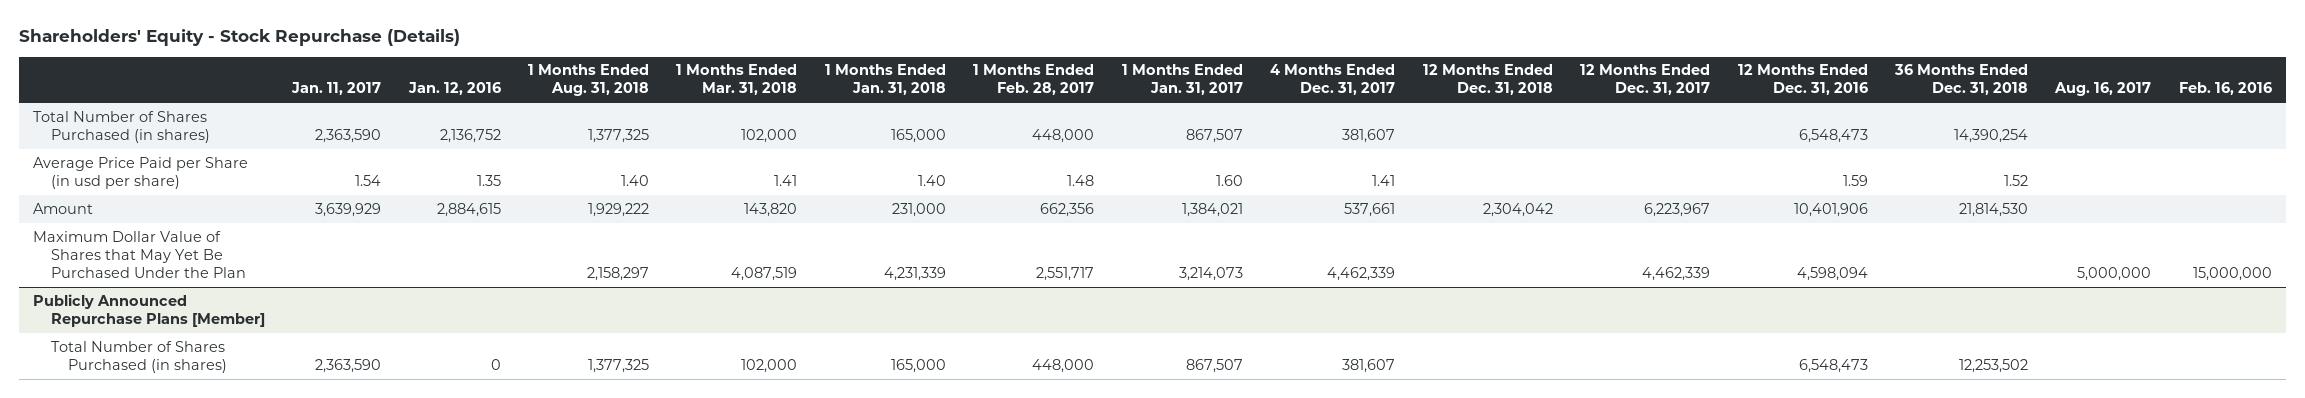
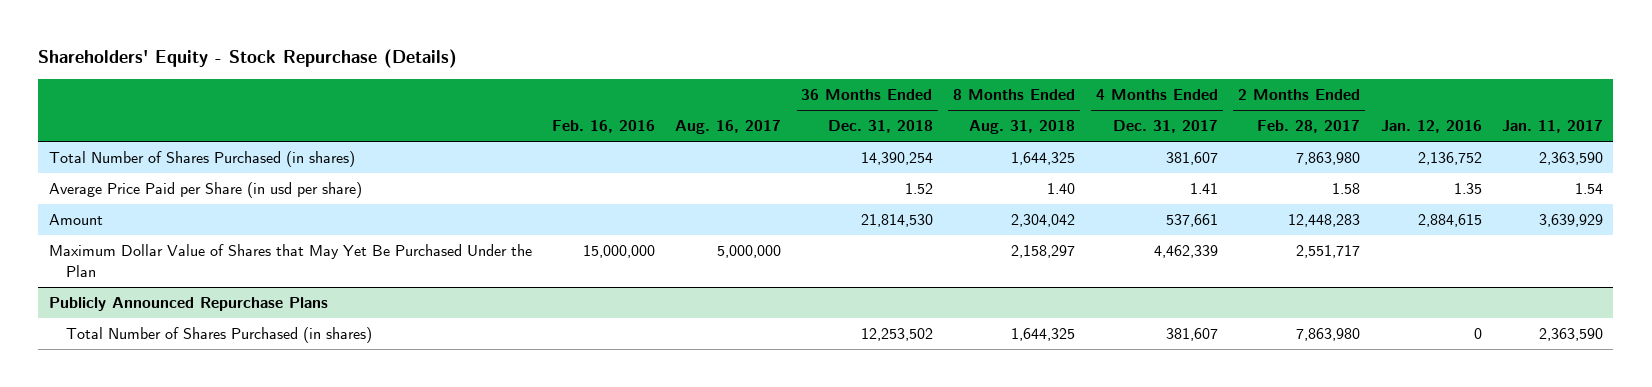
- | Jan. 11, 2017 | Jan. 12, 2016 | 1 Months Ended Aug. 31, 2018 | 1 Months Ended Mar. 31, 2018 | 1 Months Ended Jan. 31, 2018 | 1 Months Ended Feb. 28, 2017 | 1 Months Ended Jan. 31, 2017 | 4 Months Ended Dec. 31, 2017 | 12 Months Ended Dec. 31, 2018 | 12 Months Ended Dec. 31, 2017 | 12 Months Ended Dec. 31, 2016 | 36 Months Ended Dec. 31, 2018 | Aug. 16, 2017 | Feb. 16, 2016
+ | Feb. 16, 2016 | Aug. 16, 2017 | 36 Months Ended Dec. 31, 2018 | 8 Months Ended Aug. 31, 2018 | 4 Months Ended Dec. 31, 2017 | 2 Months Ended Feb. 28, 2017 | Jan. 12, 2016 | Jan. 11, 2017
- Publicly Announced Repurchase Plans [Member]
+ Publicly Announced Repurchase Plans

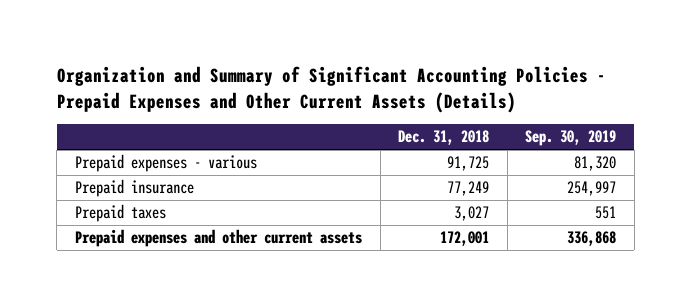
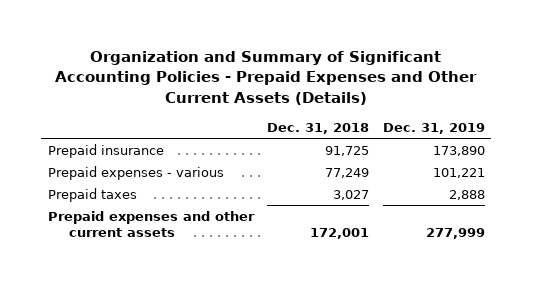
- | Dec. 31, 2018 | Sep. 30, 2019
+ | Dec. 31, 2018 | Dec. 31, 2019
- Prepaid expenses - various | 91,725 | 81,320
- Prepaid insurance | 77,249 | 254,997
+ Prepaid insurance | 91,725 | 173,890
+ Prepaid expenses - various | 77,249 | 101,221

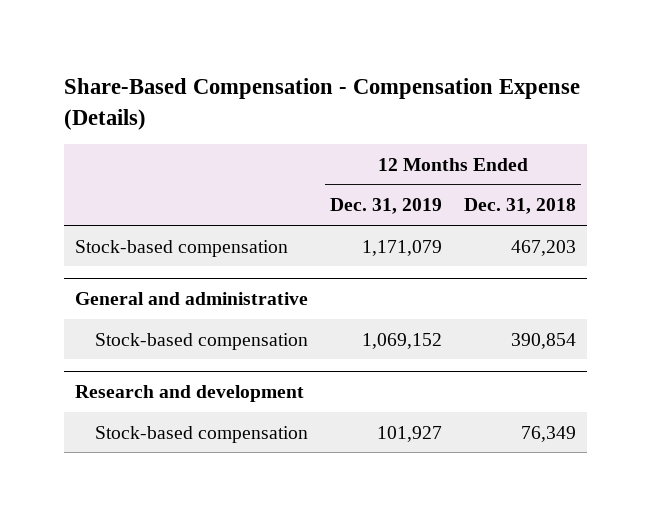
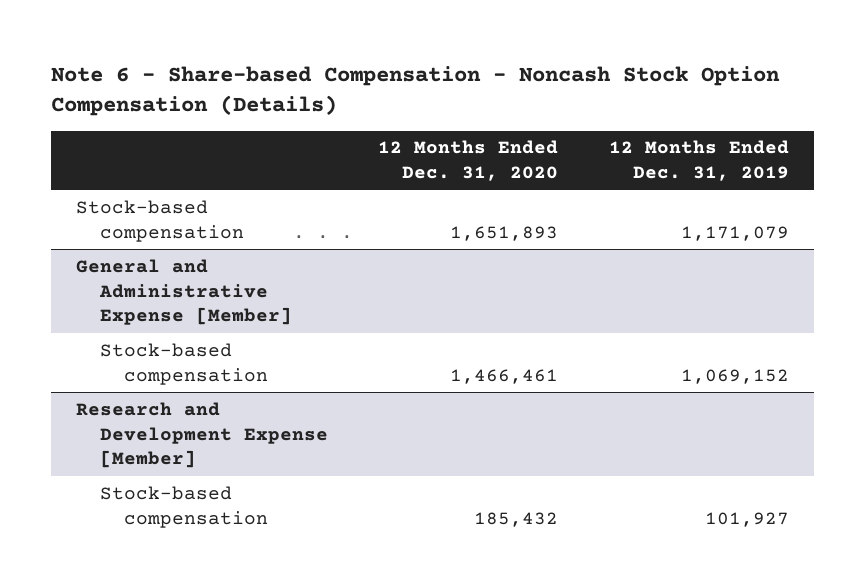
- Share-Based Compensation - Compensation Expense (Details)
+ Note 6 - Share-based Compensation - Noncash Stock Option Compensation (Details)
- | 12 Months Ended Dec. 31, 2019 | 12 Months Ended Dec. 31, 2018
+ | 12 Months Ended Dec. 31, 2020 | 12 Months Ended Dec. 31, 2019
- General and administrative
+ General and Administrative Expense [Member]
- Research and development
+ Research and Development Expense [Member]

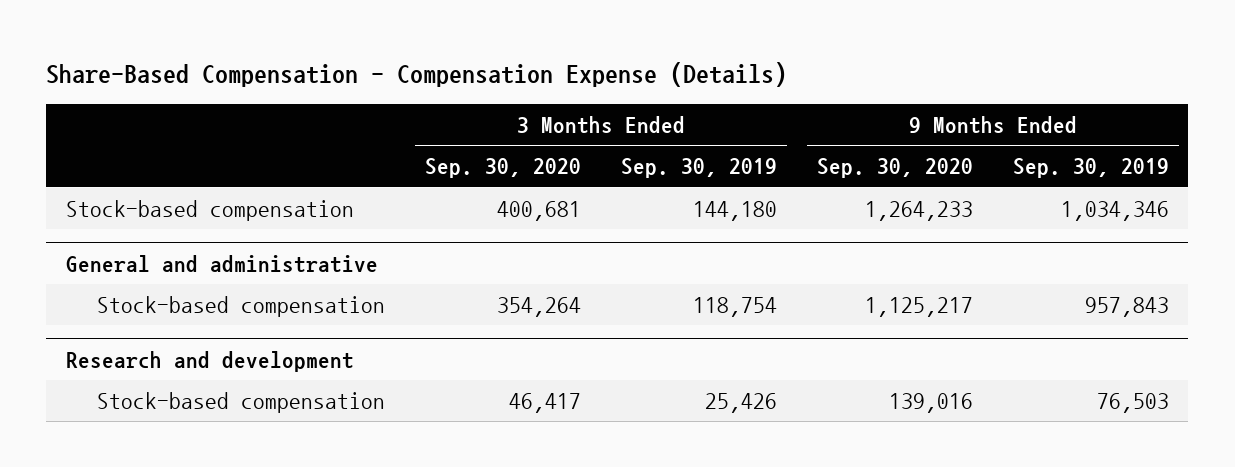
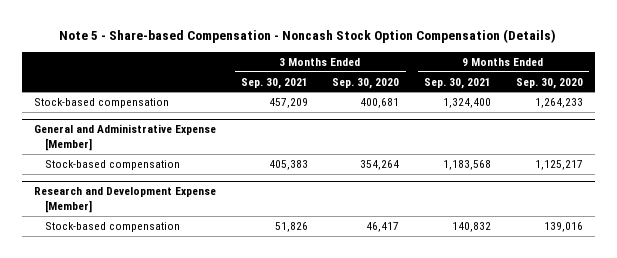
- Share-Based Compensation - Compensation Expense (Details)
+ Note 5 - Share-based Compensation - Noncash Stock Option Compensation (Details)
- | 3 Months Ended Sep. 30, 2020 | 3 Months Ended Sep. 30, 2019 | 9 Months Ended Sep. 30, 2020 | 9 Months Ended Sep. 30, 2019
+ | 3 Months Ended Sep. 30, 2021 | 3 Months Ended Sep. 30, 2020 | 9 Months Ended Sep. 30, 2021 | 9 Months Ended Sep. 30, 2020
- General and administrative
+ General and Administrative Expense [Member]
- Research and development
+ Research and Development Expense [Member]

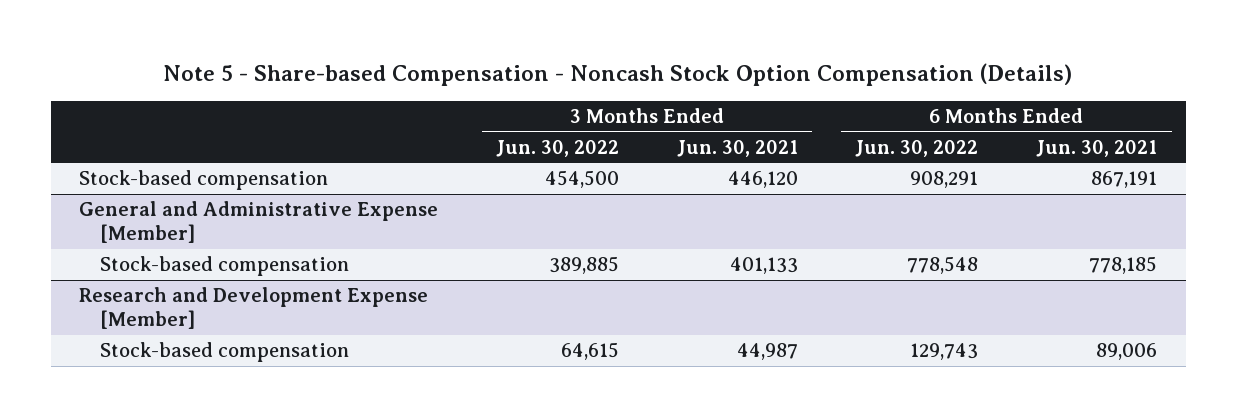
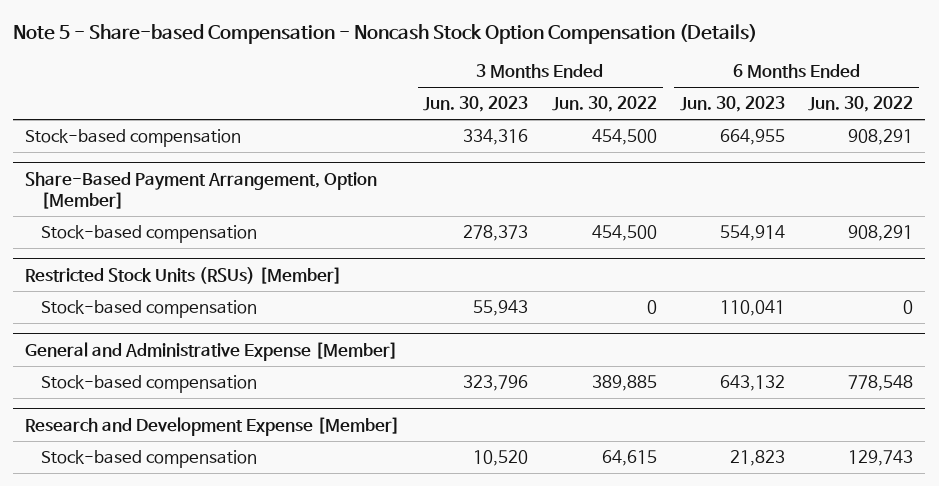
- | 3 Months Ended Jun. 30, 2022 | 3 Months Ended Jun. 30, 2021 | 6 Months Ended Jun. 30, 2022 | 6 Months Ended Jun. 30, 2021
+ | 3 Months Ended Jun. 30, 2023 | 3 Months Ended Jun. 30, 2022 | 6 Months Ended Jun. 30, 2023 | 6 Months Ended Jun. 30, 2022
+ Share-Based Payment Arrangement, Option [Member]
+ Stock-based compensation | 278,373 | 454,500 | 554,914 | 908,291
+ Restricted Stock Units (RSUs) [Member]
+ Stock-based compensation | 55,943 | 0 | 110,041 | 0

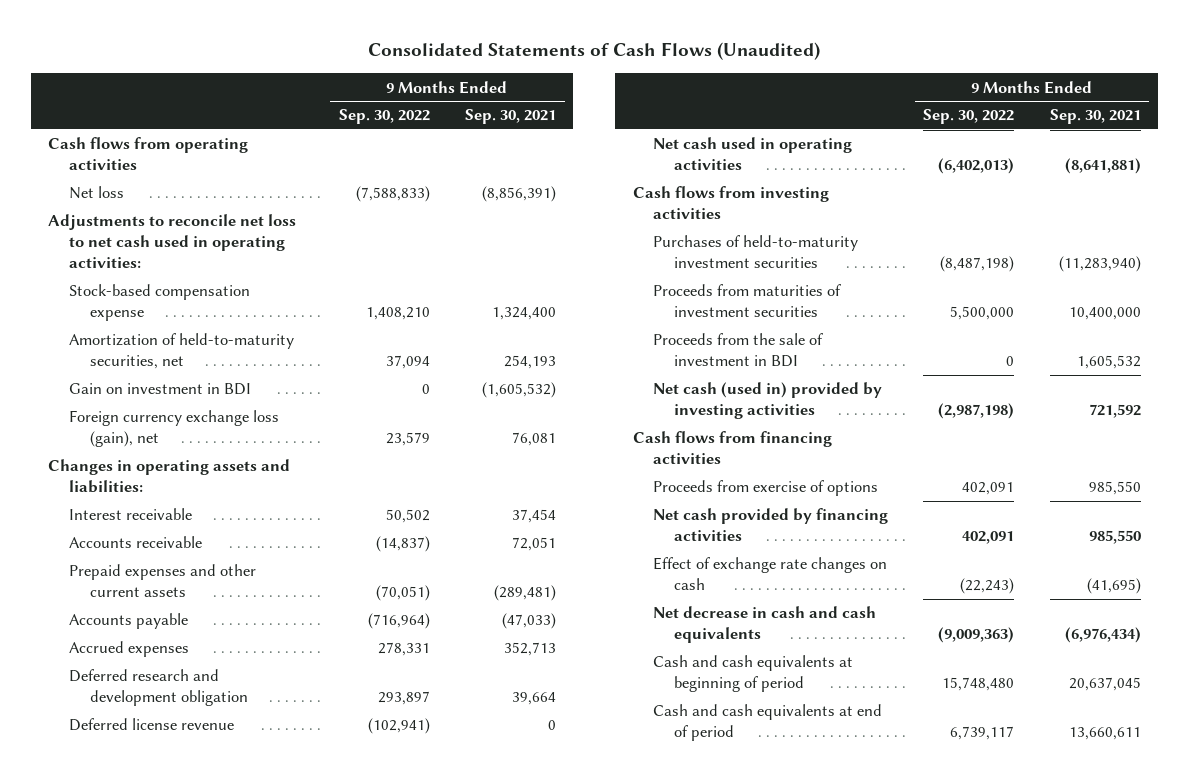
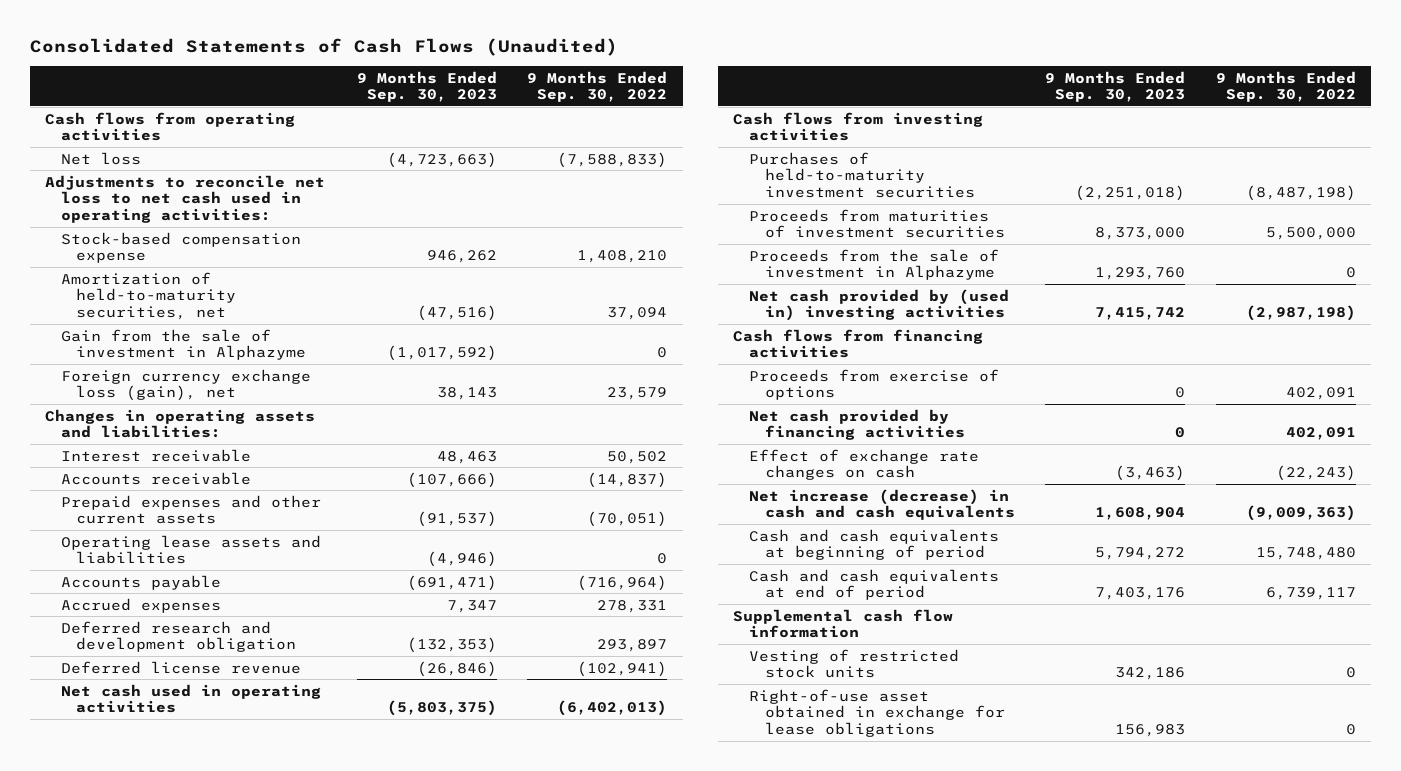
- | 9 Months Ended Sep. 30, 2022 | 9 Months Ended Sep. 30, 2021
+ | 9 Months Ended Sep. 30, 2023 | 9 Months Ended Sep. 30, 2022
- Gain on investment in BDI | 0 | (1,605,532)
+ Gain from the sale of investment in Alphazyme | (1,017,592) | 0
+ Operating lease assets and liabilities | (4,946) | 0
- Proceeds from the sale of investment in BDI | 0 | 1,605,532
- Net cash (used in) provided by investing activities | (2,987,198) | 721,592
+ Proceeds from the sale of investment in Alphazyme | 1,293,760 | 0
+ Net cash provided by (used in) investing activities | 7,415,742 | (2,987,198)
- Net decrease in cash and cash equivalents | (9,009,363) | (6,976,434)
+ Net increase (decrease) in cash and cash equivalents | 1,608,904 | (9,009,363)
+ Supplemental cash flow information
+ Vesting of restricted stock units | 342,186 | 0
+ Right-of-use asset obtained in exchange for lease obligations | 156,983 | 0

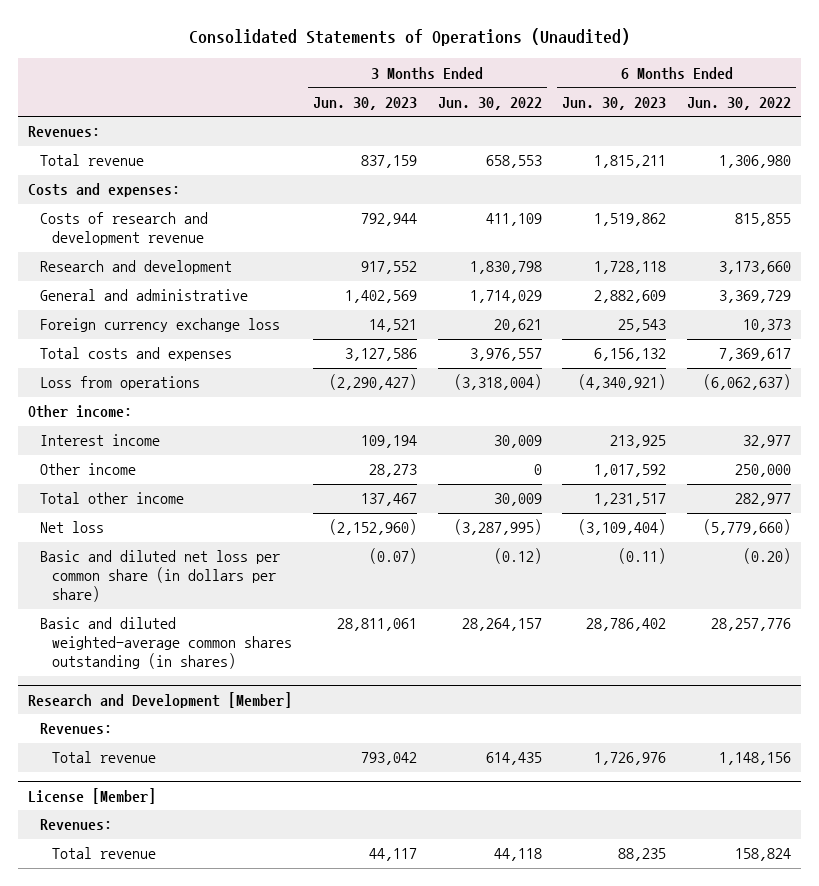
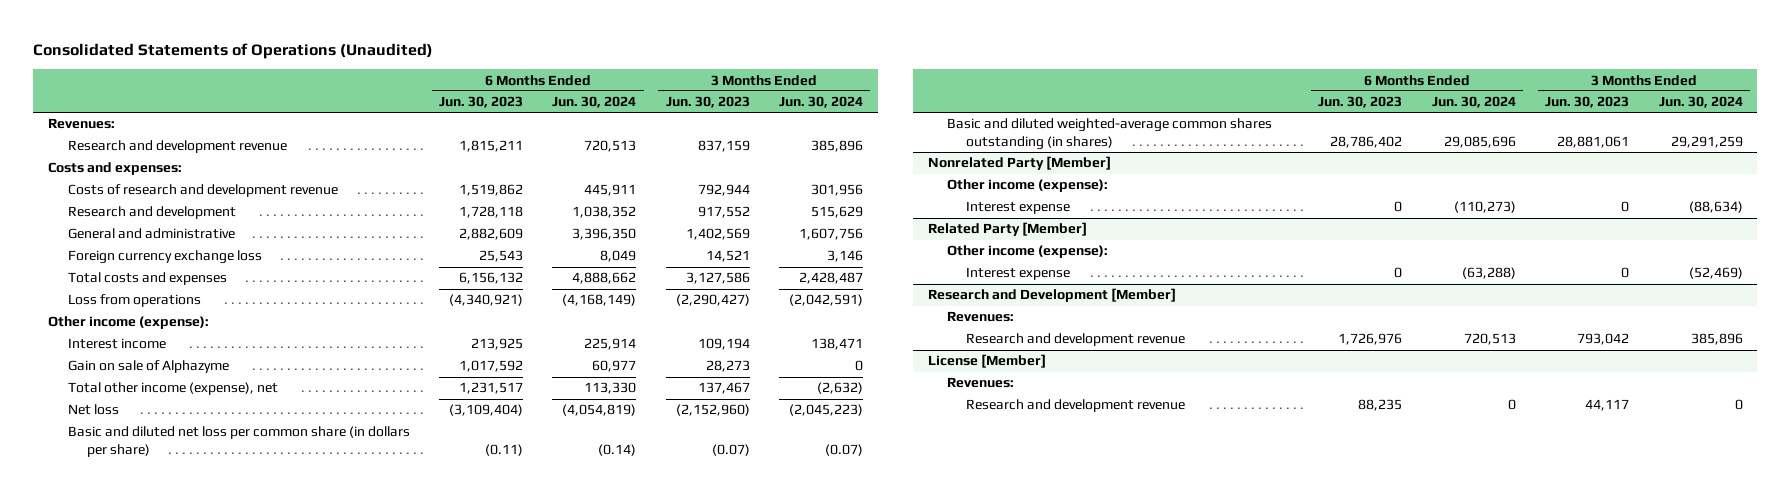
- | 3 Months Ended Jun. 30, 2023 | 3 Months Ended Jun. 30, 2022 | 6 Months Ended Jun. 30, 2023 | 6 Months Ended Jun. 30, 2022
+ | 6 Months Ended Jun. 30, 2023 | 6 Months Ended Jun. 30, 2024 | 3 Months Ended Jun. 30, 2023 | 3 Months Ended Jun. 30, 2024
- Total revenue | 837,159 | 658,553 | 1,815,211 | 1,306,980
+ Research and development revenue | 1,815,211 | 720,513 | 837,159 | 385,896
- Other income:
+ Other income (expense):
- Other income | 28,273 | 0 | 1,017,592 | 250,000
- Total other income | 137,467 | 30,009 | 1,231,517 | 282,977
+ Gain on sale of Alphazyme | 1,017,592 | 60,977 | 28,273 | 0
+ Total other income (expense), net | 1,231,517 | 113,330 | 137,467 | (2,632)
- Basic and diluted weighted-average common shares outstanding (in shares) | 28,811,061 | 28,264,157 | 28,786,402 | 28,257,776
+ Basic and diluted weighted-average common shares outstanding (in shares) | 28,786,402 | 29,085,696 | 28,881,061 | 29,291,259
+ Nonrelated Party [Member]
+ Other income (expense):
+ Interest expense | 0 | (110,273) | 0 | (88,634)
+ Related Party [Member]
+ Other income (expense):
+ Interest expense | 0 | (63,288) | 0 | (52,469)
@ Research and Development [Member]
- Total revenue | 793,042 | 614,435 | 1,726,976 | 1,148,156
+ Research and development revenue | 1,726,976 | 720,513 | 793,042 | 385,896
@ License [Member]
- Total revenue | 44,117 | 44,118 | 88,235 | 158,824
+ Research and development revenue | 88,235 | 0 | 44,117 | 0

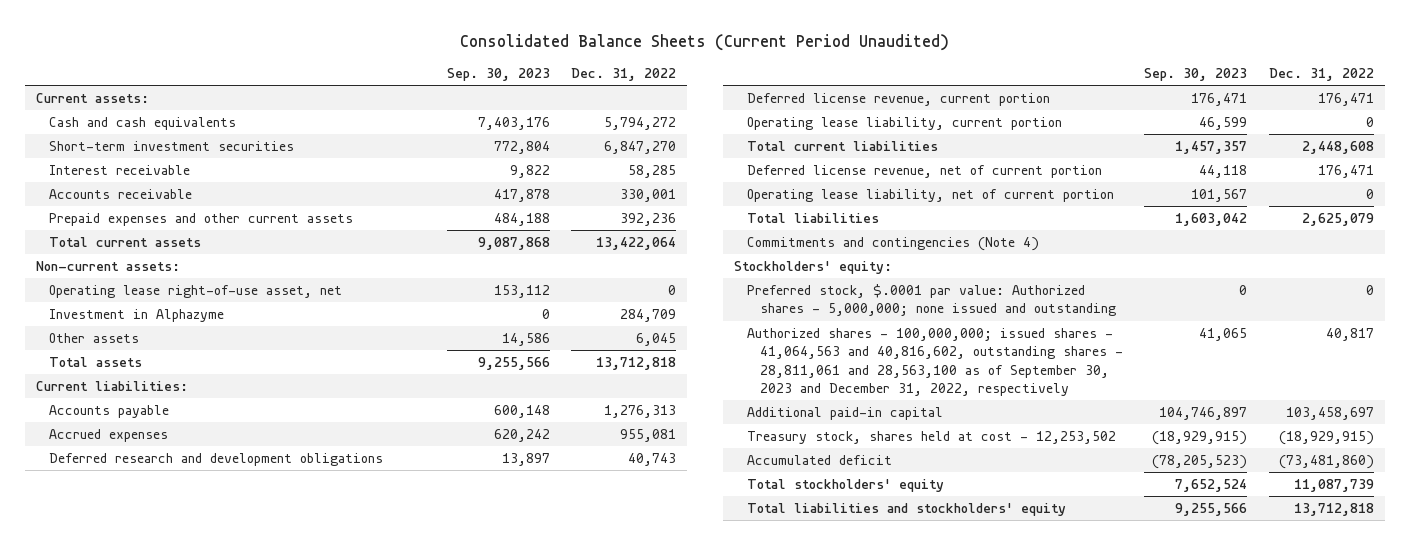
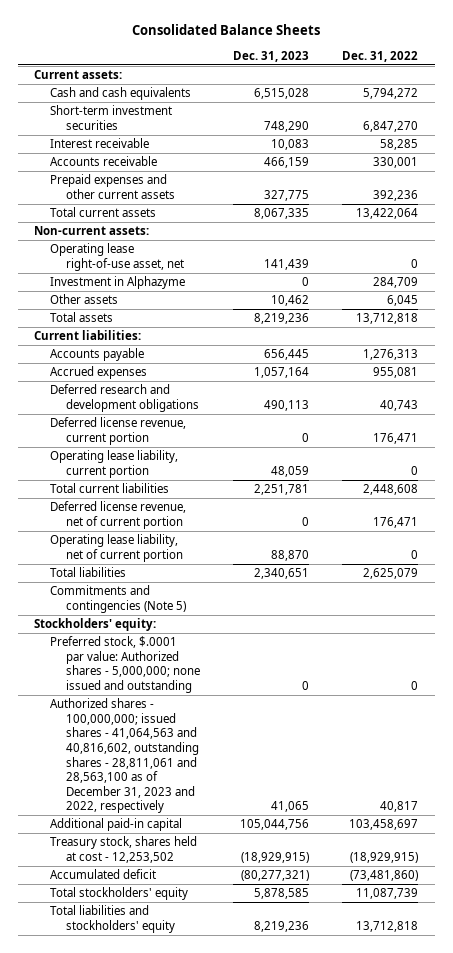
- Consolidated Balance Sheets (Current Period Unaudited)
+ Consolidated Balance Sheets
- | Sep. 30, 2023 | Dec. 31, 2022
+ | Dec. 31, 2023 | Dec. 31, 2022
- Commitments and contingencies (Note 4)
+ Commitments and contingencies (Note 5)
- Authorized shares - 100,000,000; issued shares - 41,064,563 and 40,816,602, outstanding shares - 28,811,061 and 28,563,100 as of September 30, 2023 and December 31, 2022, respectively | 41,065 | 40,817
+ Authorized shares - 100,000,000; issued shares - 41,064,563 and 40,816,602, outstanding shares - 28,811,061 and 28,563,100 as of December 31, 2023 and 2022, respectively | 41,065 | 40,817

